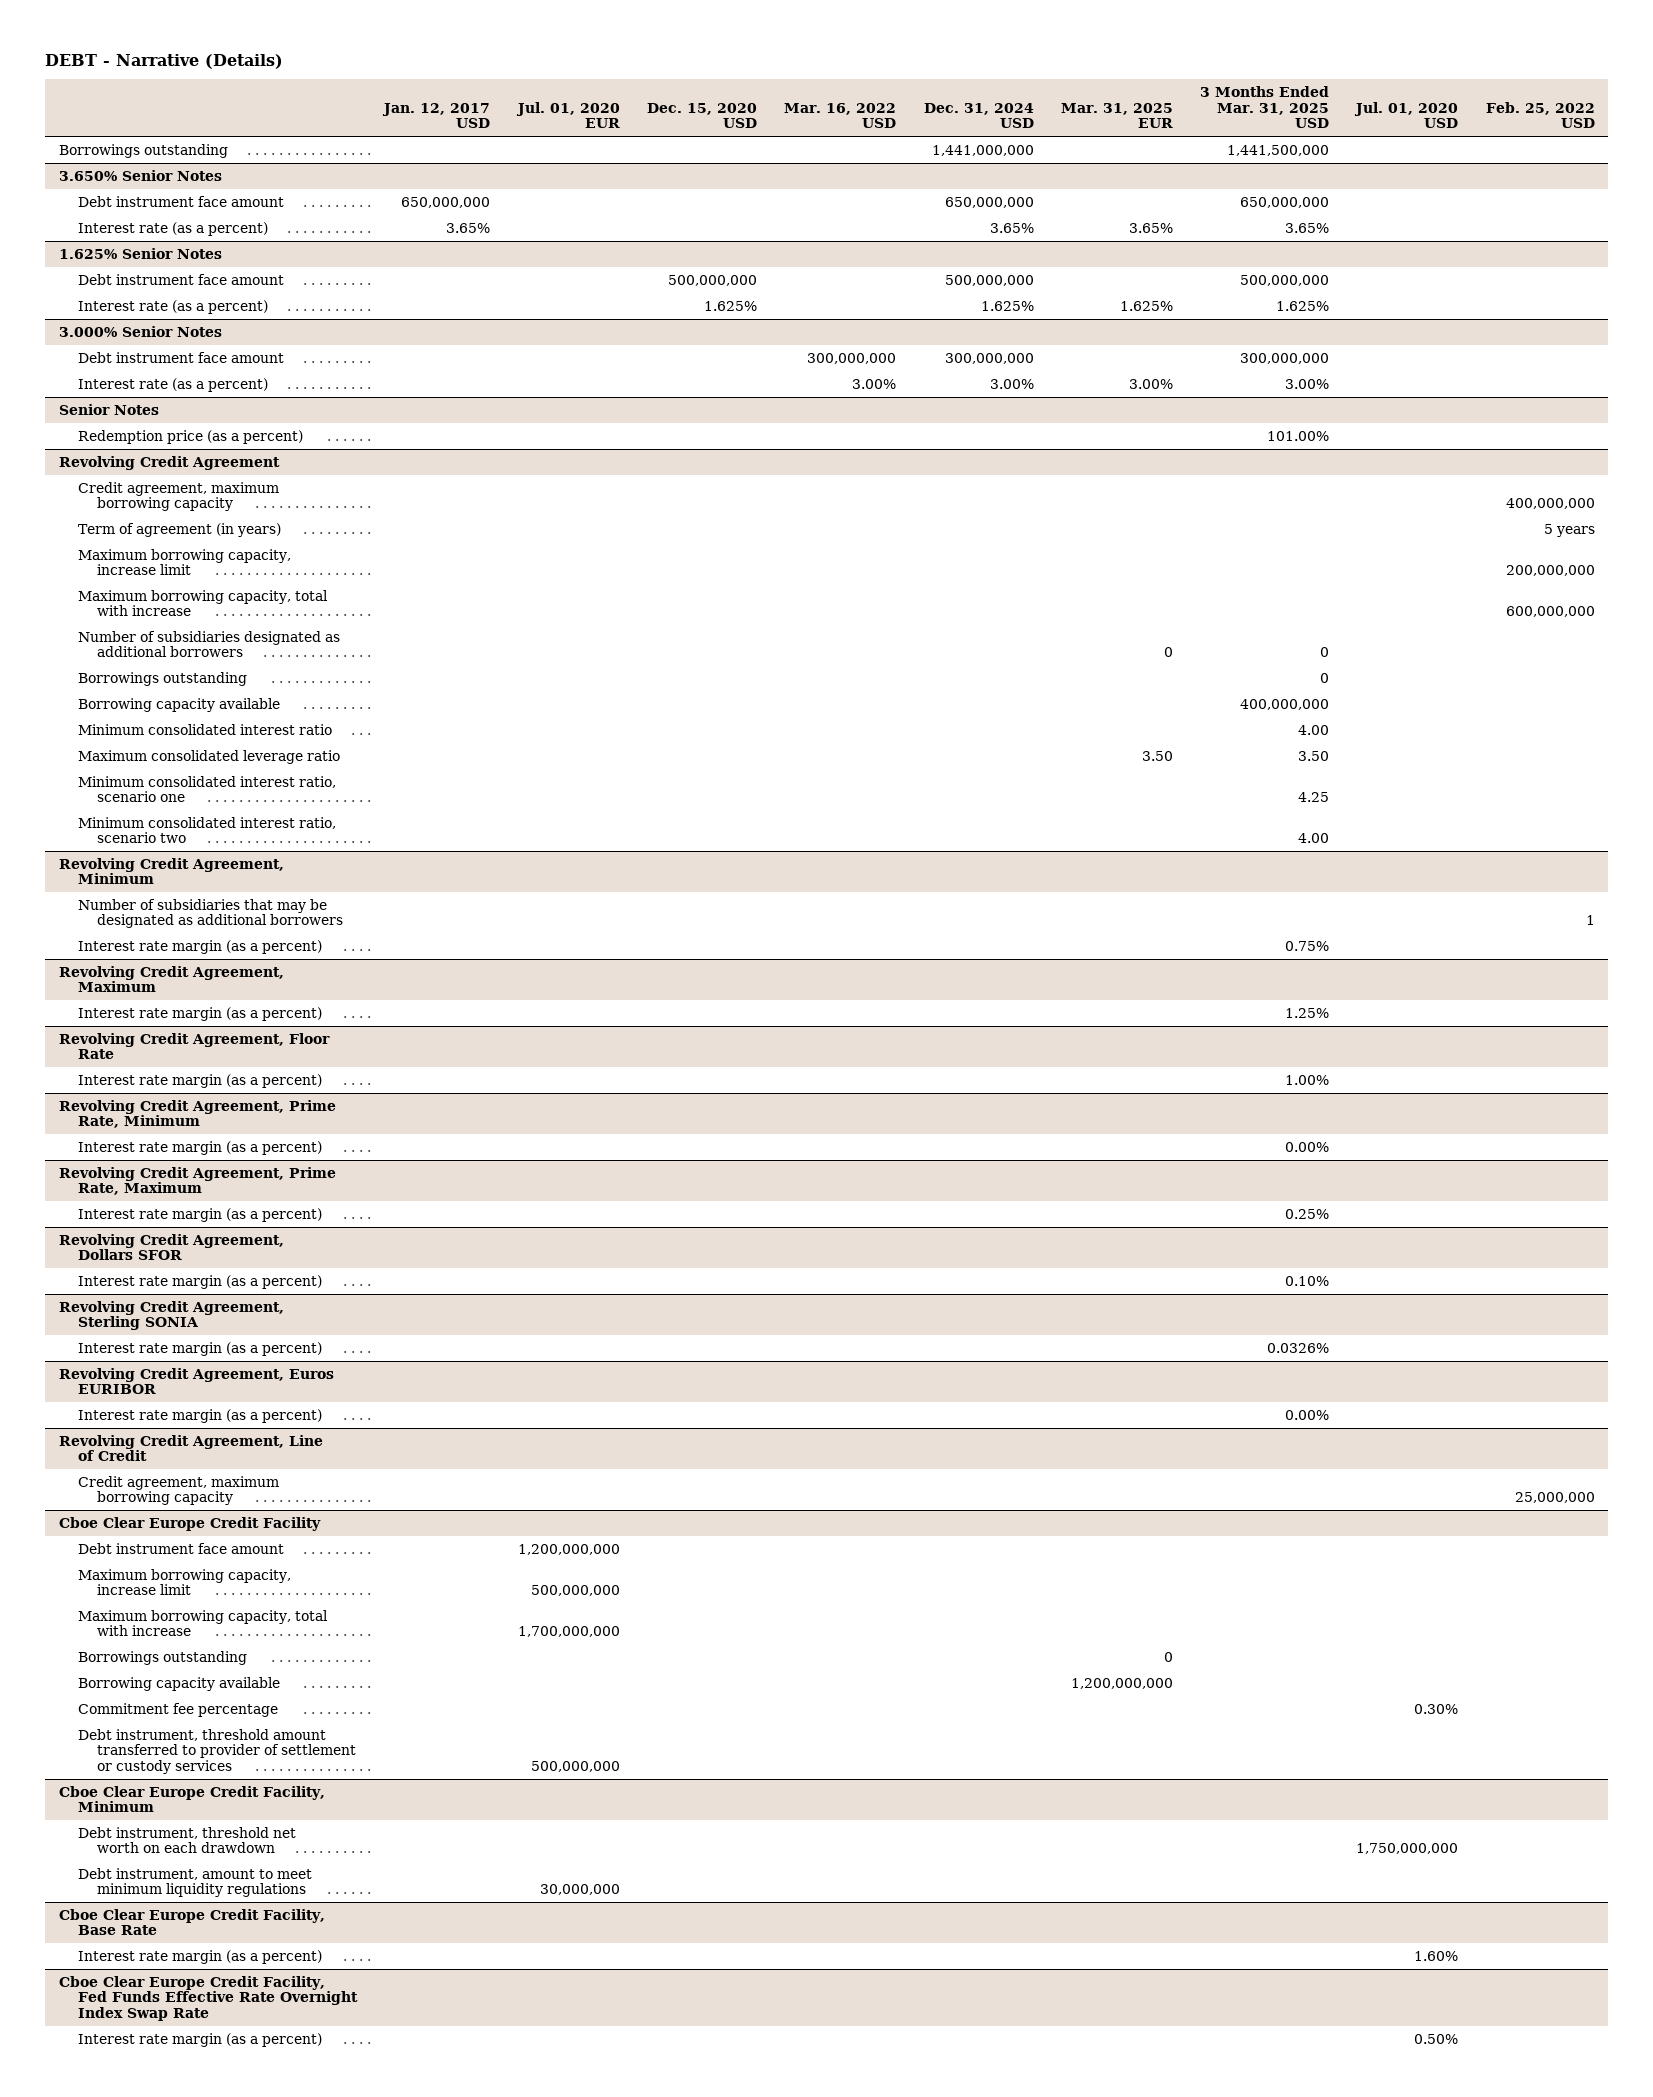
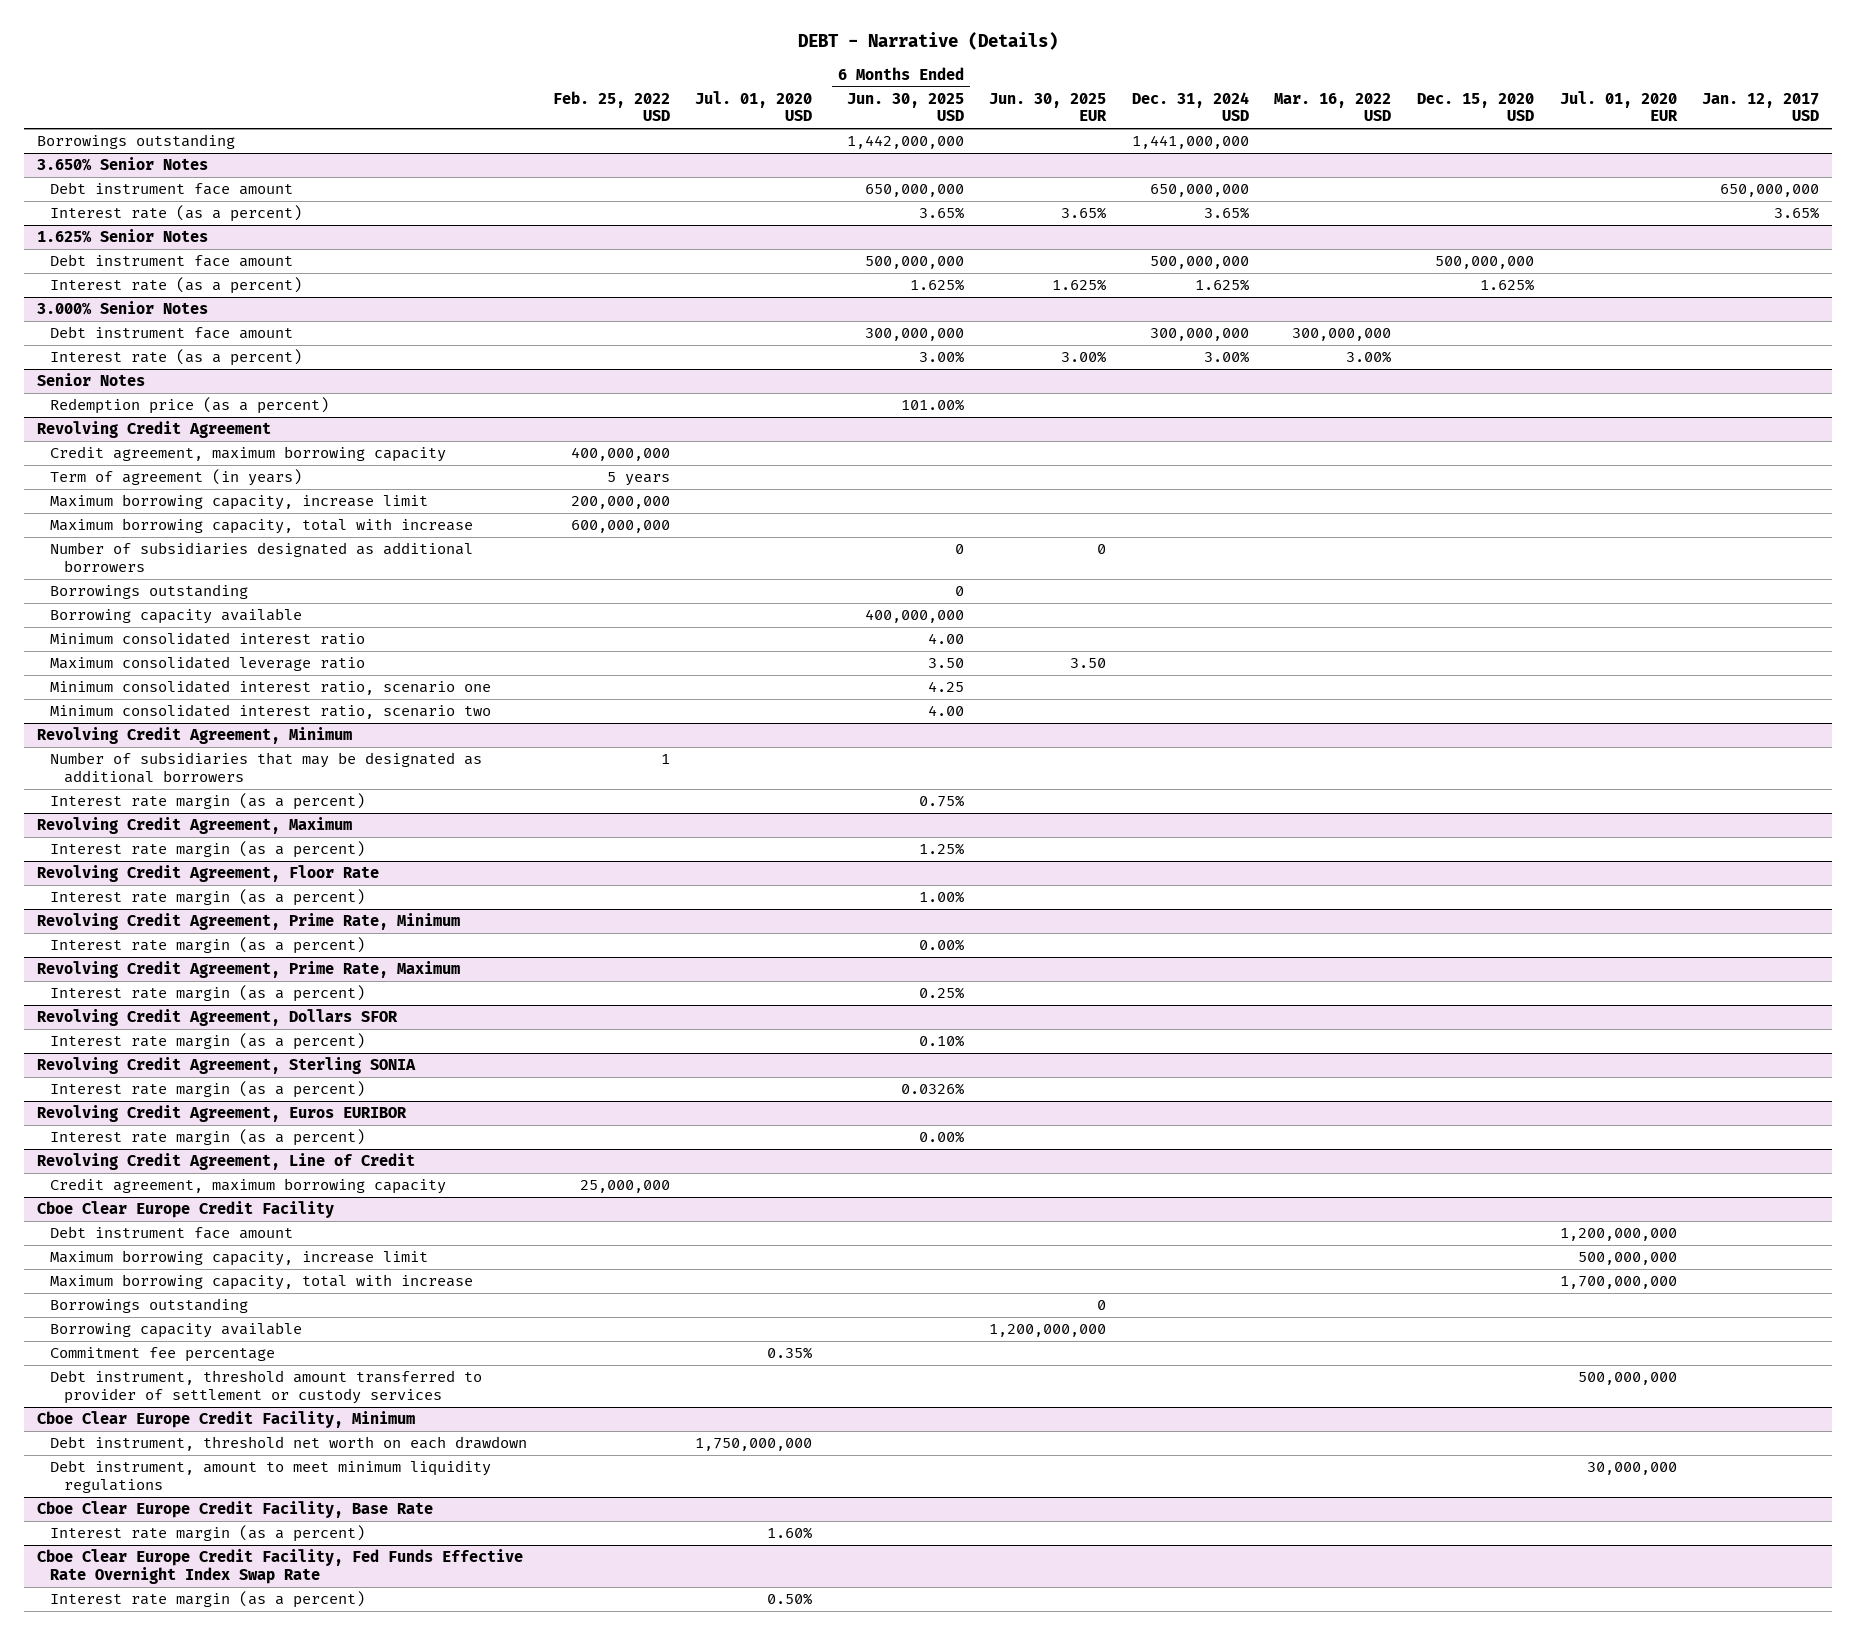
- | Jan. 12, 2017 USD | Jul. 01, 2020 EUR | Dec. 15, 2020 USD | Mar. 16, 2022 USD | Dec. 31, 2024 USD | Mar. 31, 2025 EUR | 3 Months Ended Mar. 31, 2025 USD | Jul. 01, 2020 USD | Feb. 25, 2022 USD
+ | Feb. 25, 2022 USD | Jul. 01, 2020 USD | 6 Months Ended Jun. 30, 2025 USD | Jun. 30, 2025 EUR | Dec. 31, 2024 USD | Mar. 16, 2022 USD | Dec. 15, 2020 USD | Jul. 01, 2020 EUR | Jan. 12, 2017 USD
@ Cboe Clear Europe Credit Facility
- Commitment fee percentage | | | | | | | | 0.30% |
+ Commitment fee percentage | | 0.35% | | | | | | |

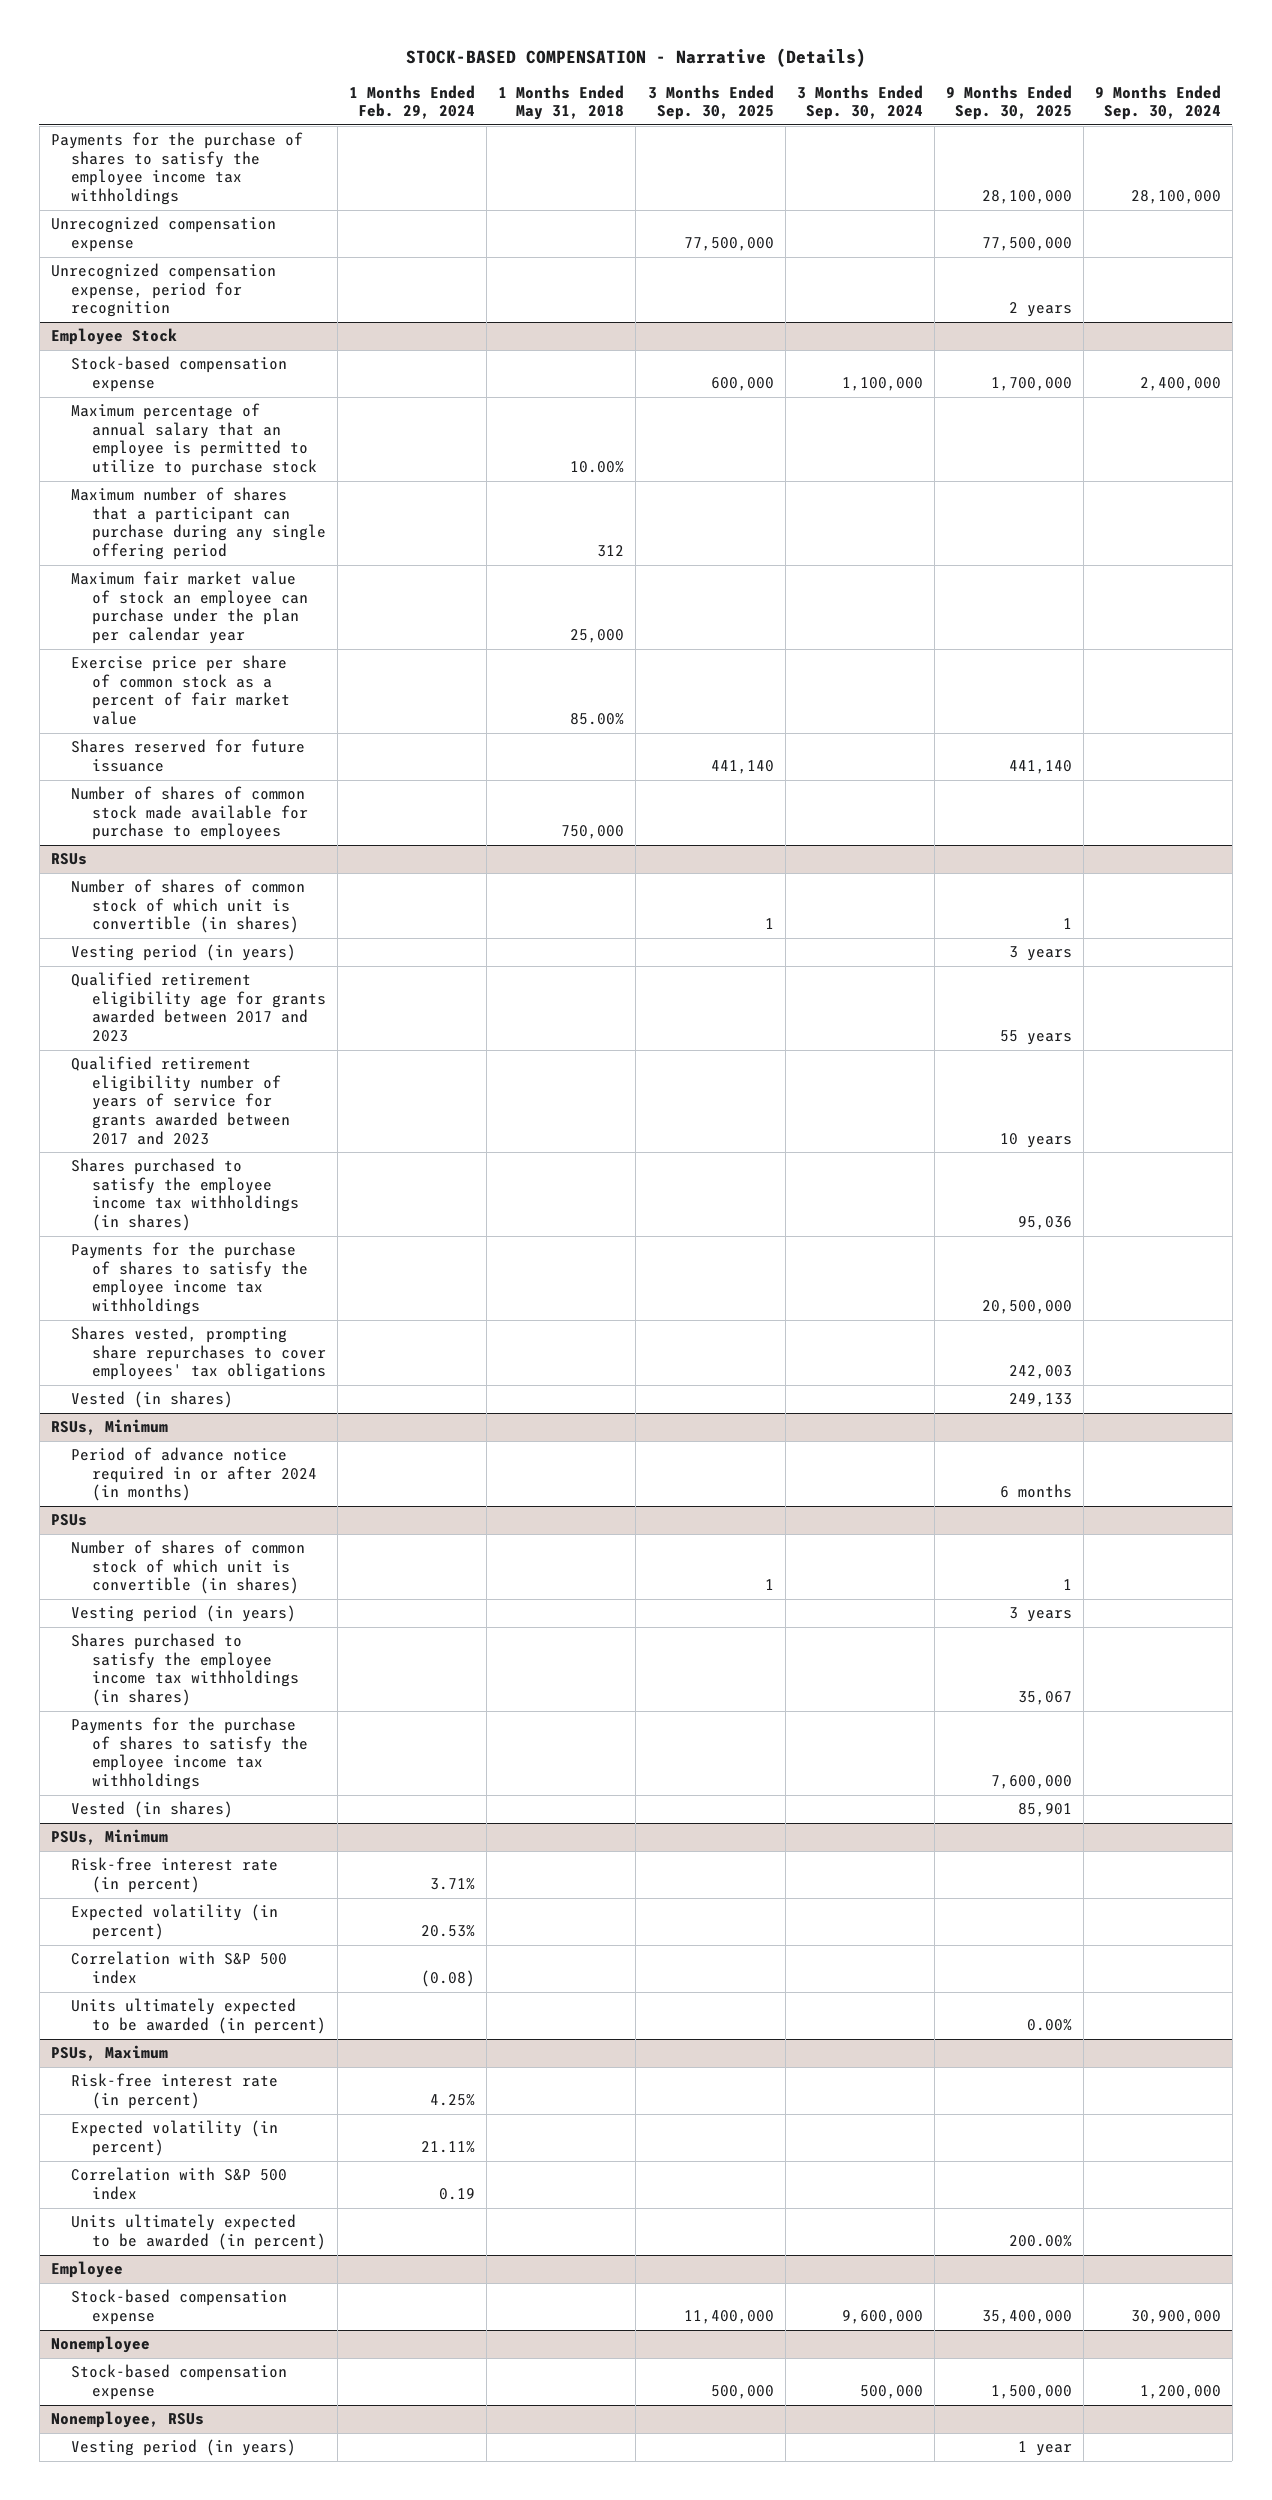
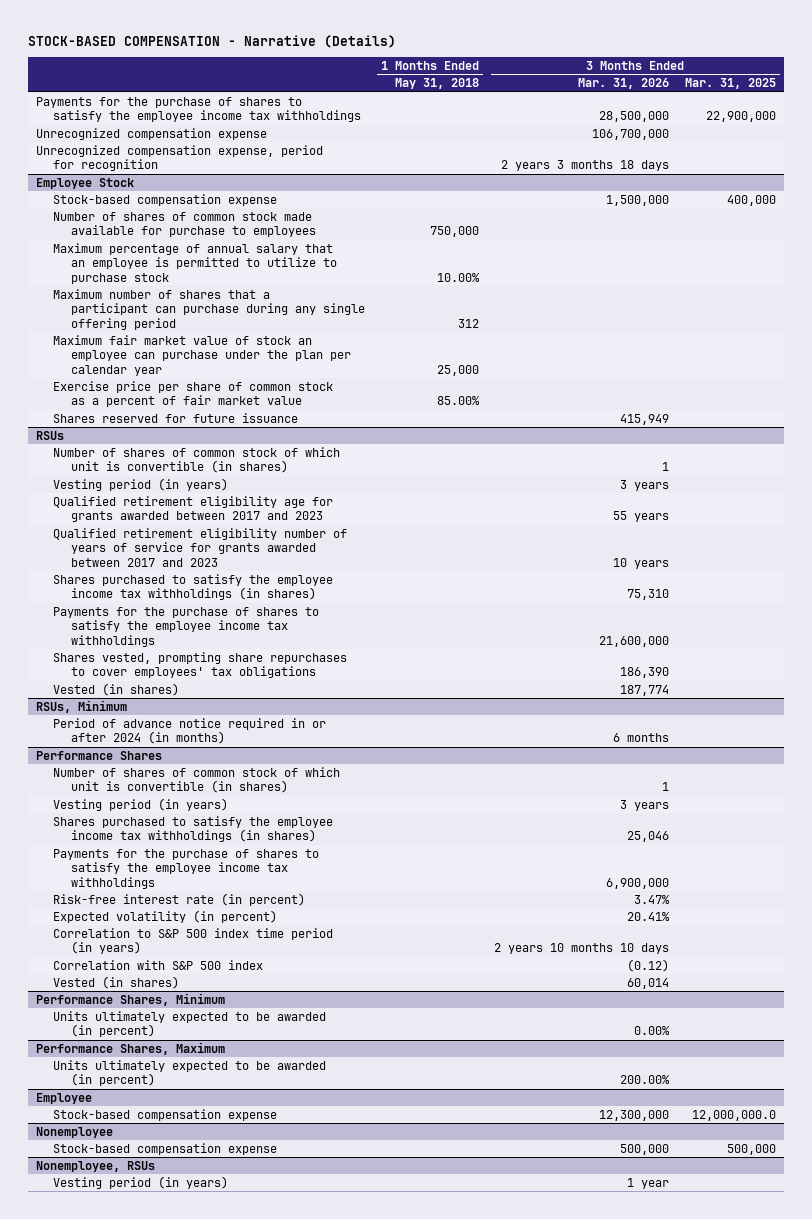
- | 1 Months Ended Feb. 29, 2024 | 1 Months Ended May 31, 2018 | 3 Months Ended Sep. 30, 2025 | 3 Months Ended Sep. 30, 2024 | 9 Months Ended Sep. 30, 2025 | 9 Months Ended Sep. 30, 2024
+ | 1 Months Ended May 31, 2018 | 3 Months Ended Mar. 31, 2026 | 3 Months Ended Mar. 31, 2025
@ Employee Stock
moved up: Number of shares of common stock made available for purchase to employees | 750,000 | |
- PSUs
- Number of shares of common stock of which unit is convertible (in shares) | | | 1 | | 1 |
- Vesting period (in years) | | | | | 3 years |
- Shares purchased to satisfy the employee income tax withholdings (in shares) | | | | | 35,067 |
- Payments for the purchase of shares to satisfy the employee income tax withholdings | | | | | 7,600,000 |
- Vested (in shares) | | | | | 85,901 |
- PSUs, Minimum
- Risk-free interest rate (in percent) | 3.71% | | | | |
- Expected volatility (in percent) | 20.53% | | | | |
- Correlation with S&P 500 index | (0.08) | | | | |
- Units ultimately expected to be awarded (in percent) | | | | | 0.00% |
- PSUs, Maximum
- Risk-free interest rate (in percent) | 4.25% | | | | |
- Expected volatility (in percent) | 21.11% | | | | |
- Correlation with S&P 500 index | 0.19 | | | | |
- Units ultimately expected to be awarded (in percent) | | | | | 200.00% |
+ Performance Shares
+ Number of shares of common stock of which unit is convertible (in shares) | | 1 |
+ Vesting period (in years) | | 3 years |
+ Shares purchased to satisfy the employee income tax withholdings (in shares) | | 25,046 |
+ Payments for the purchase of shares to satisfy the employee income tax withholdings | | 6,900,000 |
+ Risk-free interest rate (in percent) | | 3.47% |
+ Expected volatility (in percent) | | 20.41% |
+ Correlation to S&P 500 index time period (in years) | | 2 years 10 months 10 days |
+ Correlation with S&P 500 index | | (0.12) |
+ Vested (in shares) | | 60,014 |
+ Performance Shares, Minimum
+ Units ultimately expected to be awarded (in percent) | | 0.00% |
+ Performance Shares, Maximum
+ Units ultimately expected to be awarded (in percent) | | 200.00% |

